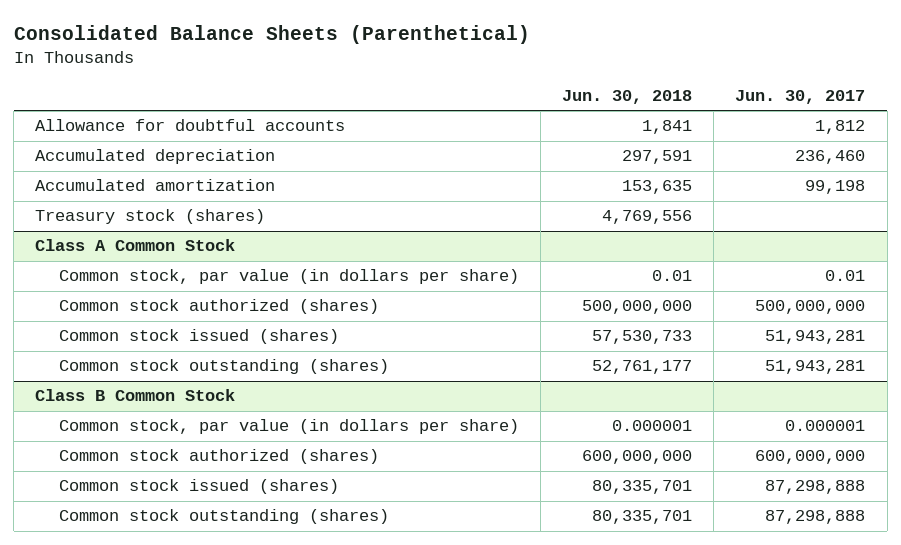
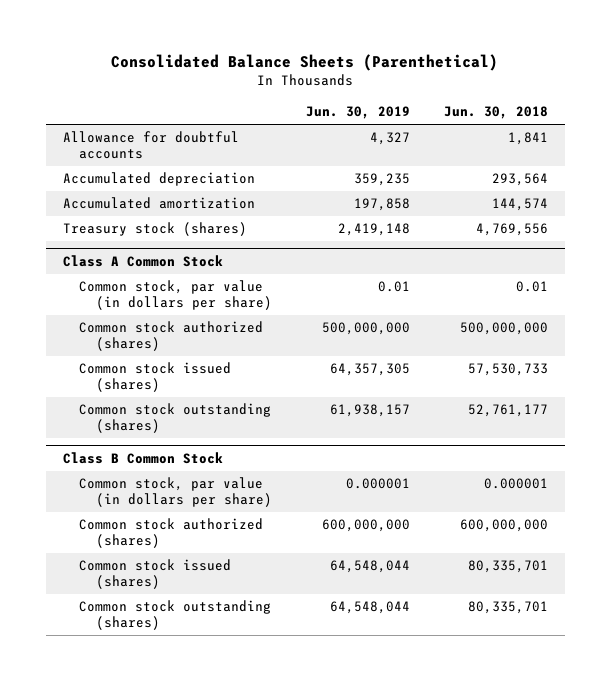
- | Jun. 30, 2018 | Jun. 30, 2017
+ | Jun. 30, 2019 | Jun. 30, 2018
- Accumulated depreciation | 297,591 | 236,460
- Accumulated amortization | 153,635 | 99,198
+ Accumulated depreciation | 359,235 | 293,564
+ Accumulated amortization | 197,858 | 144,574

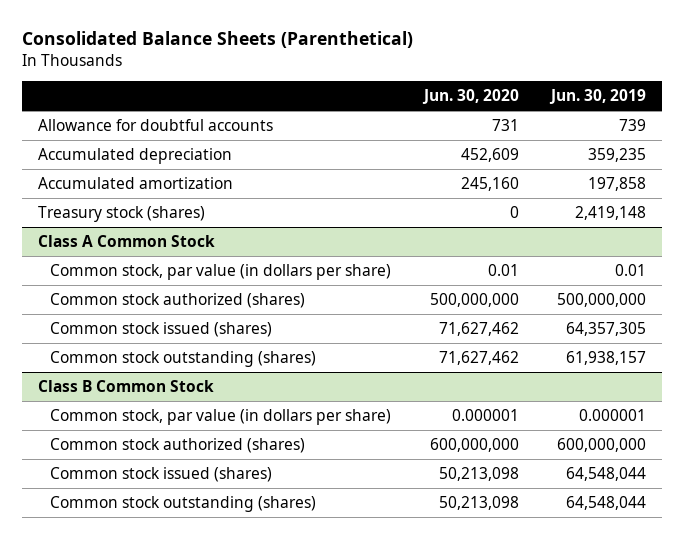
- | Jun. 30, 2019 | Jun. 30, 2018
+ | Jun. 30, 2020 | Jun. 30, 2019
- Allowance for doubtful accounts | 4,327 | 1,841
+ Allowance for doubtful accounts | 731 | 739

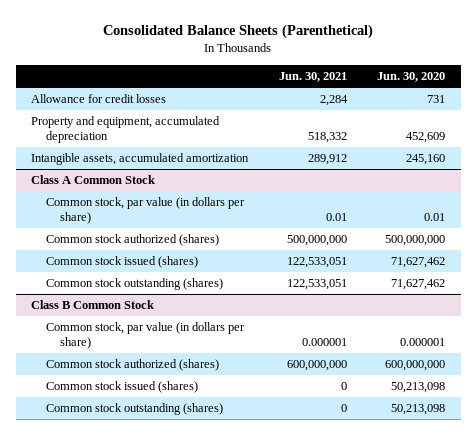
- | Jun. 30, 2020 | Jun. 30, 2019
+ | Jun. 30, 2021 | Jun. 30, 2020
- Allowance for doubtful accounts | 731 | 739
- Accumulated depreciation | 452,609 | 359,235
- Accumulated amortization | 245,160 | 197,858
- Treasury stock (shares) | 0 | 2,419,148
+ Allowance for credit losses | 2,284 | 731
+ Property and equipment, accumulated depreciation | 518,332 | 452,609
+ Intangible assets, accumulated amortization | 289,912 | 245,160

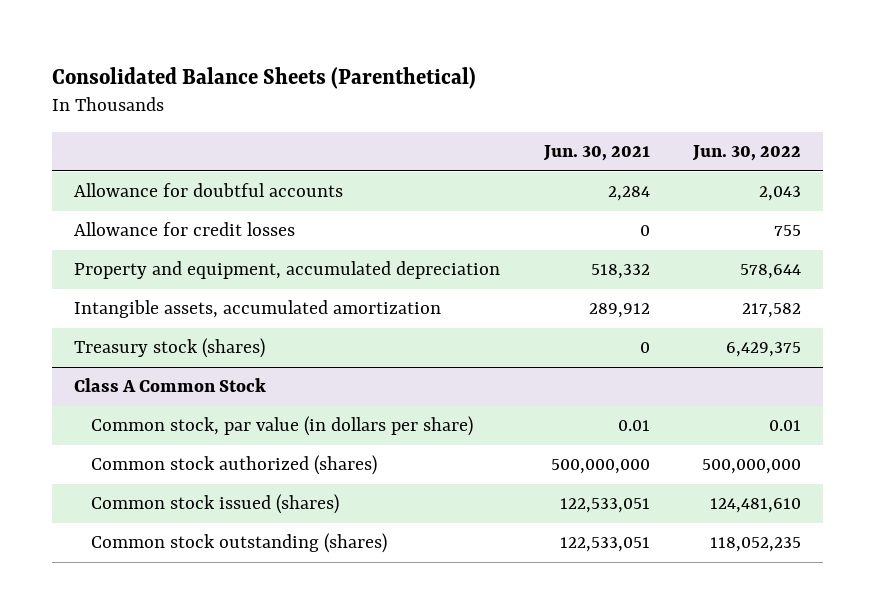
- | Jun. 30, 2021 | Jun. 30, 2020
+ | Jun. 30, 2021 | Jun. 30, 2022
- Allowance for credit losses | 2,284 | 731
+ Allowance for doubtful accounts | 2,284 | 2,043
+ Allowance for credit losses | 0 | 755
+ Treasury stock (shares) | 0 | 6,429,375
- Class B Common Stock
- Common stock, par value (in dollars per share) | 0.000001 | 0.000001
- Common stock authorized (shares) | 600,000,000 | 600,000,000
- Common stock issued (shares) | 0 | 50,213,098
- Common stock outstanding (shares) | 0 | 50,213,098

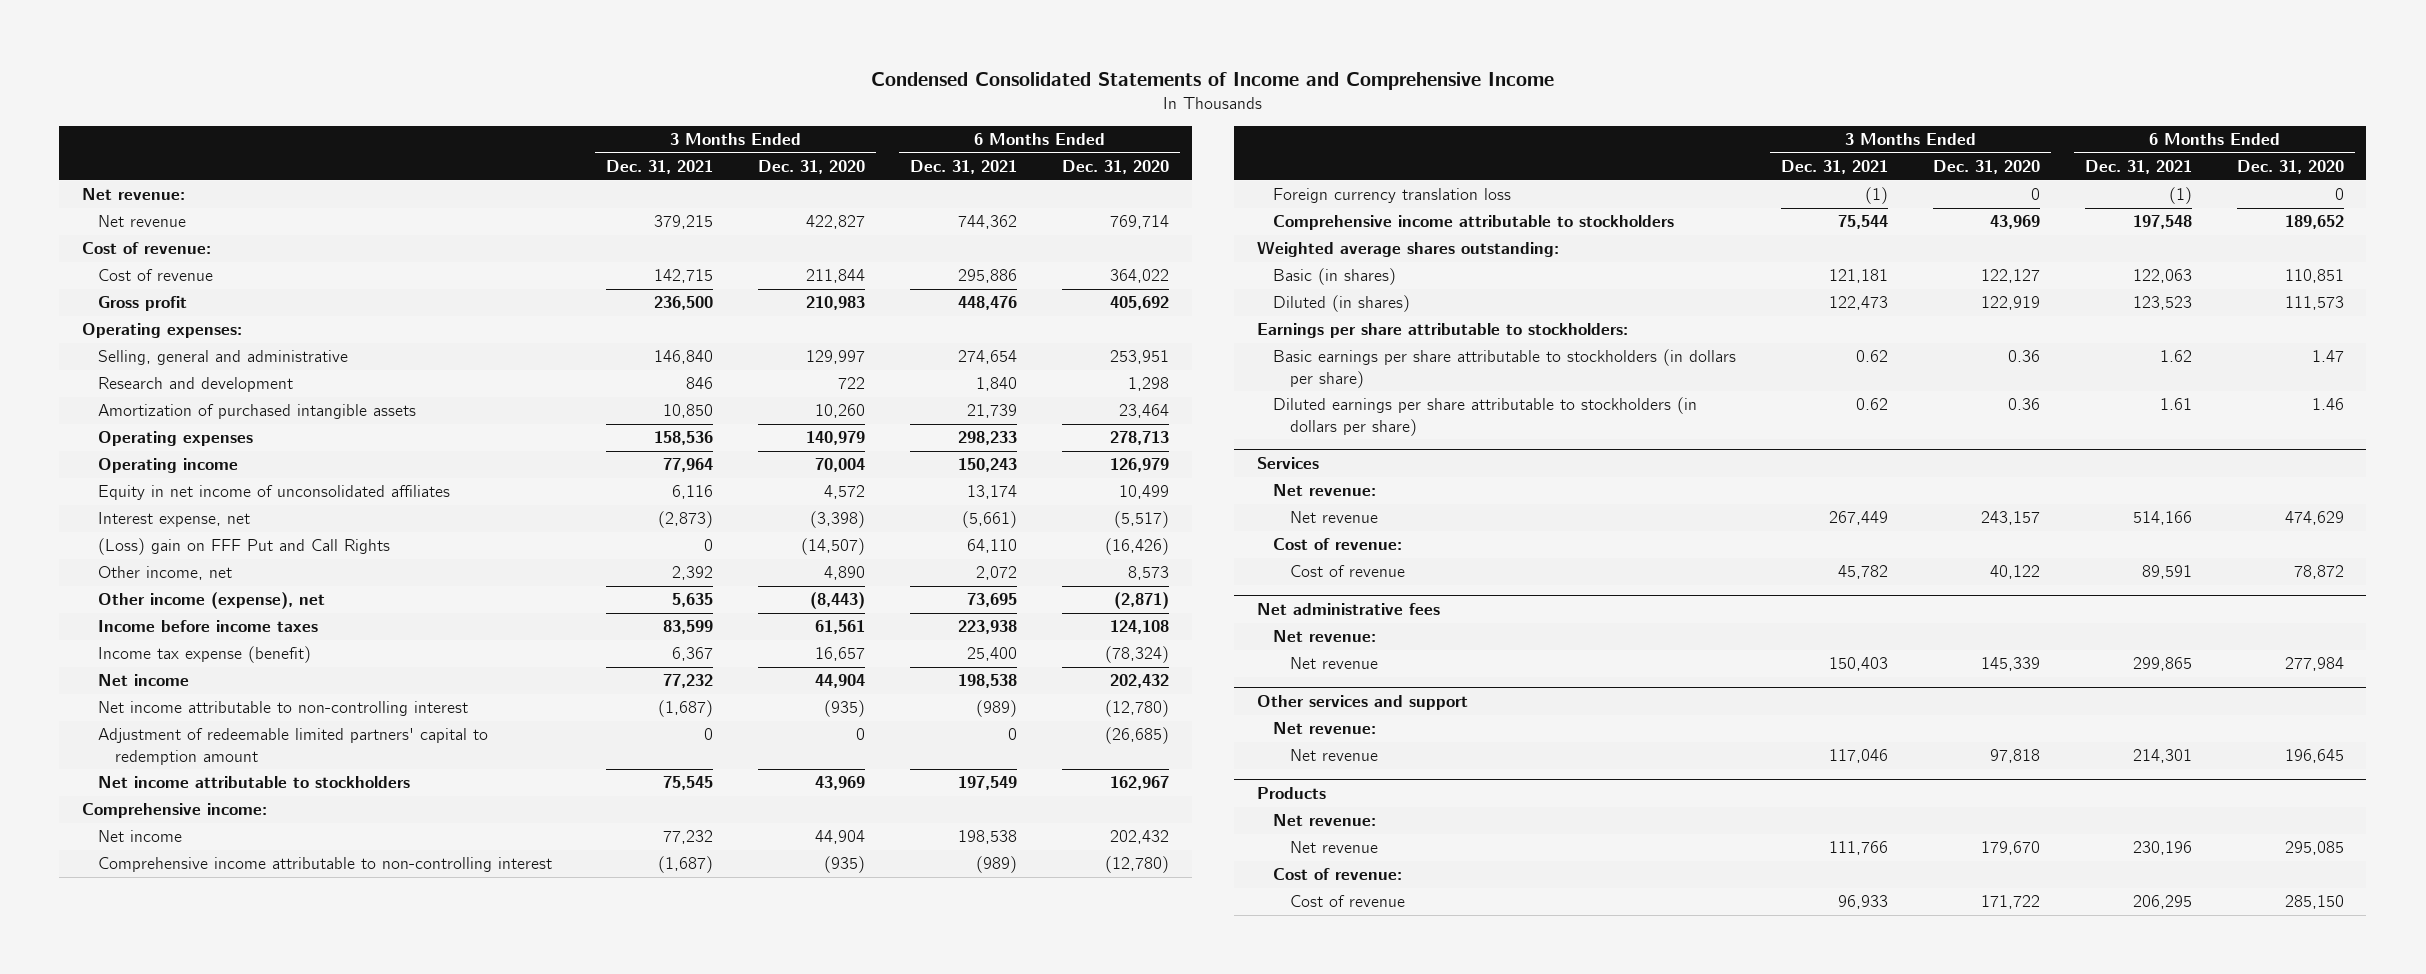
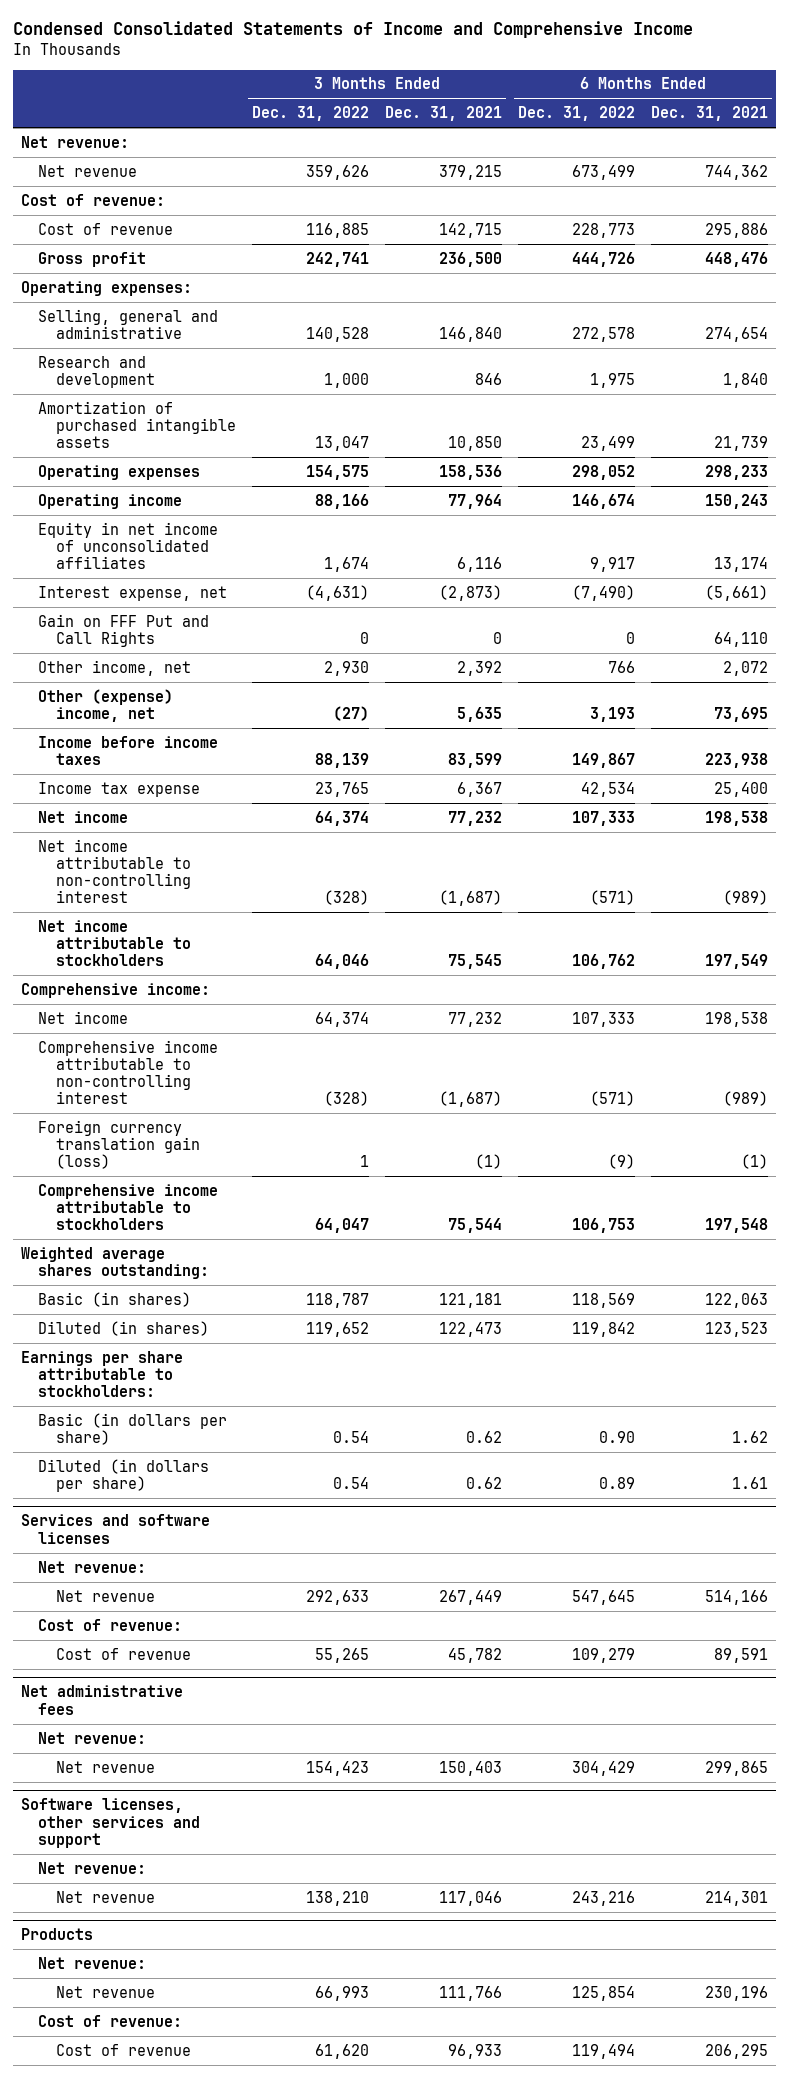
- | 3 Months Ended Dec. 31, 2021 | 3 Months Ended Dec. 31, 2020 | 6 Months Ended Dec. 31, 2021 | 6 Months Ended Dec. 31, 2020
+ | 3 Months Ended Dec. 31, 2022 | 3 Months Ended Dec. 31, 2021 | 6 Months Ended Dec. 31, 2022 | 6 Months Ended Dec. 31, 2021
- (Loss) gain on FFF Put and Call Rights | 0 | (14,507) | 64,110 | (16,426)
+ Gain on FFF Put and Call Rights | 0 | 0 | 0 | 64,110
- Other income (expense), net | 5,635 | (8,443) | 73,695 | (2,871)
+ Other (expense) income, net | (27) | 5,635 | 3,193 | 73,695
- Income tax expense (benefit) | 6,367 | 16,657 | 25,400 | (78,324)
+ Income tax expense | 23,765 | 6,367 | 42,534 | 25,400
- Adjustment of redeemable limited partners' capital to redemption amount | 0 | 0 | 0 | (26,685)
- Foreign currency translation loss | (1) | 0 | (1) | 0
+ Foreign currency translation gain (loss) | 1 | (1) | (9) | (1)
- Basic earnings per share attributable to stockholders (in dollars per share) | 0.62 | 0.36 | 1.62 | 1.47
- Diluted earnings per share attributable to stockholders (in dollars per share) | 0.62 | 0.36 | 1.61 | 1.46
- Services
+ Basic (in dollars per share) | 0.54 | 0.62 | 0.90 | 1.62
+ Diluted (in dollars per share) | 0.54 | 0.62 | 0.89 | 1.61
+ Services and software licenses
- Other services and support
+ Software licenses, other services and support

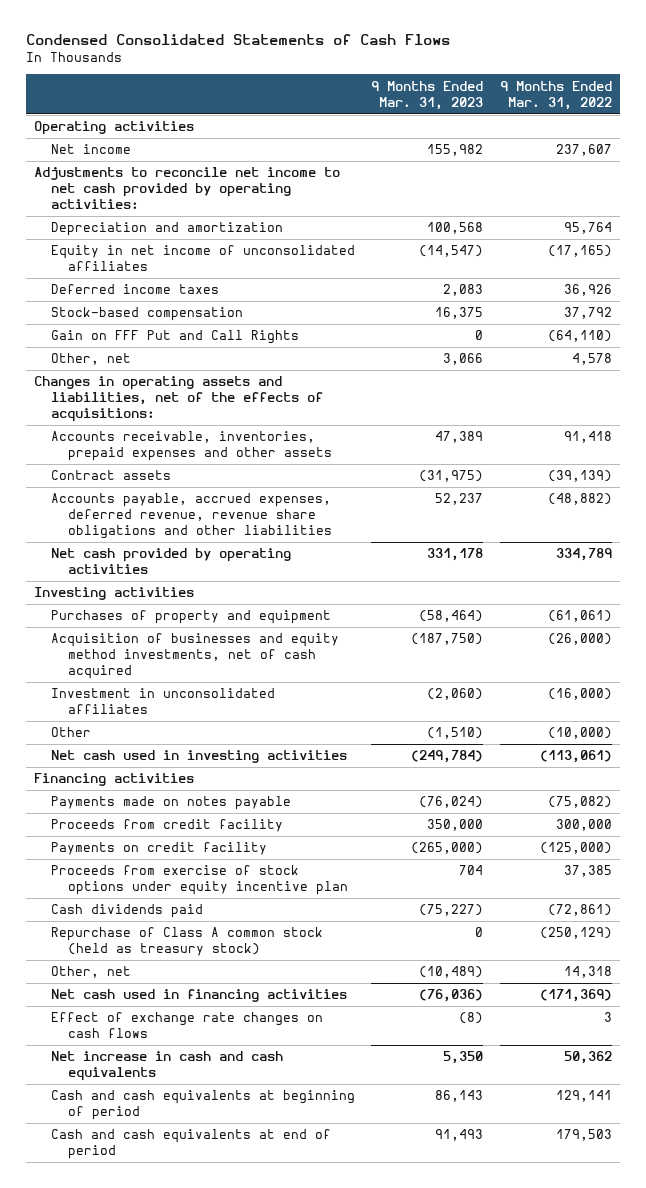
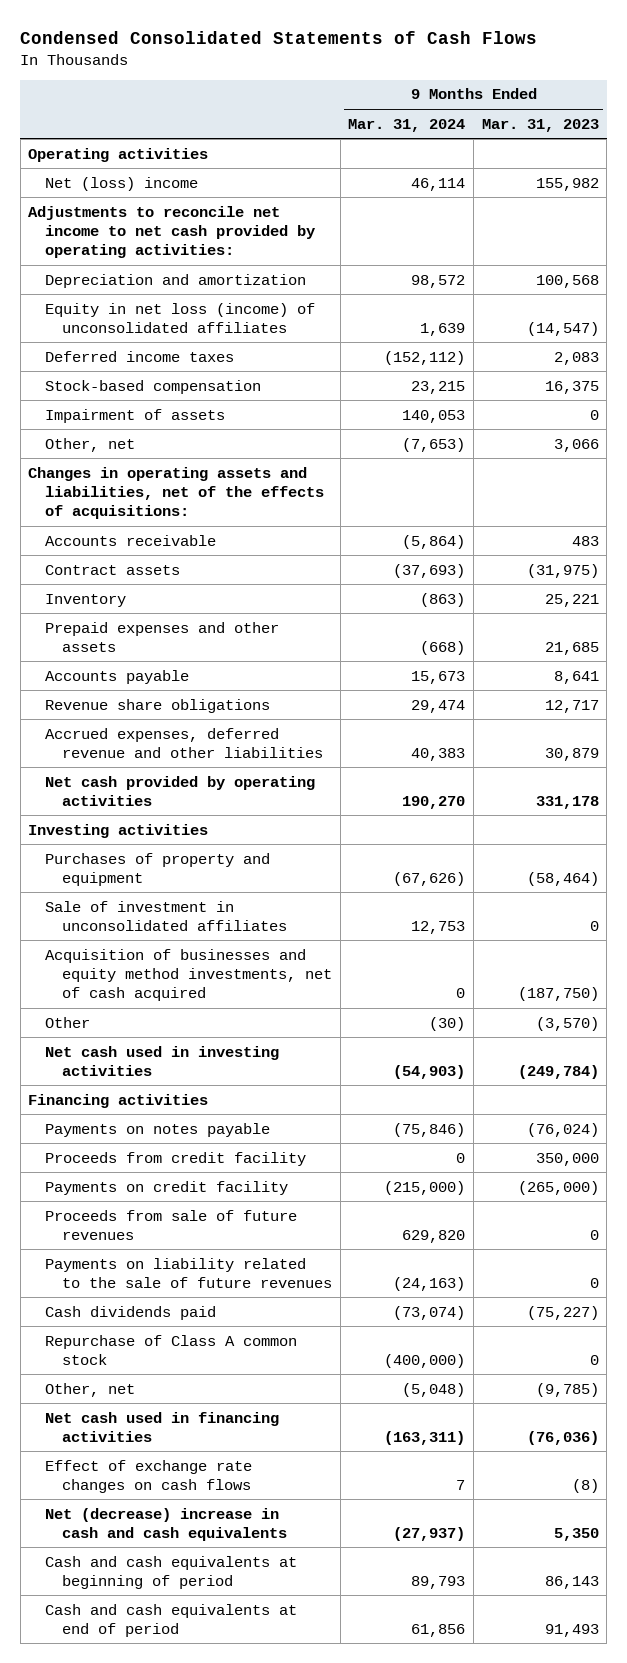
- | 9 Months Ended Mar. 31, 2023 | 9 Months Ended Mar. 31, 2022
+ | 9 Months Ended Mar. 31, 2024 | 9 Months Ended Mar. 31, 2023
- Net income | 155,982 | 237,607
+ Net (loss) income | 46,114 | 155,982
- Equity in net income of unconsolidated affiliates | (14,547) | (17,165)
+ Equity in net loss (income) of unconsolidated affiliates | 1,639 | (14,547)
- Gain on FFF Put and Call Rights | 0 | (64,110)
+ Impairment of assets | 140,053 | 0
- Accounts receivable, inventories, prepaid expenses and other assets | 47,389 | 91,418
+ Accounts receivable | (5,864) | 483
- Accounts payable, accrued expenses, deferred revenue, revenue share obligations and other liabilities | 52,237 | (48,882)
+ Inventory | (863) | 25,221
+ Prepaid expenses and other assets | (668) | 21,685
+ Accounts payable | 15,673 | 8,641
+ Revenue share obligations | 29,474 | 12,717
+ Accrued expenses, deferred revenue and other liabilities | 40,383 | 30,879
+ Sale of investment in unconsolidated affiliates | 12,753 | 0
- Investment in unconsolidated affiliates | (2,060) | (16,000)
- Other | (1,510) | (10,000)
+ Other | (30) | (3,570)
- Payments made on notes payable | (76,024) | (75,082)
+ Payments on notes payable | (75,846) | (76,024)
- Proceeds from exercise of stock options under equity incentive plan | 704 | 37,385
+ Proceeds from sale of future revenues | 629,820 | 0
+ Payments on liability related to the sale of future revenues | (24,163) | 0
- Repurchase of Class A common stock (held as treasury stock) | 0 | (250,129)
- Other, net | (10,489) | 14,318
+ Repurchase of Class A common stock | (400,000) | 0
+ Other, net | (5,048) | (9,785)
- Net increase in cash and cash equivalents | 5,350 | 50,362
+ Net (decrease) increase in cash and cash equivalents | (27,937) | 5,350

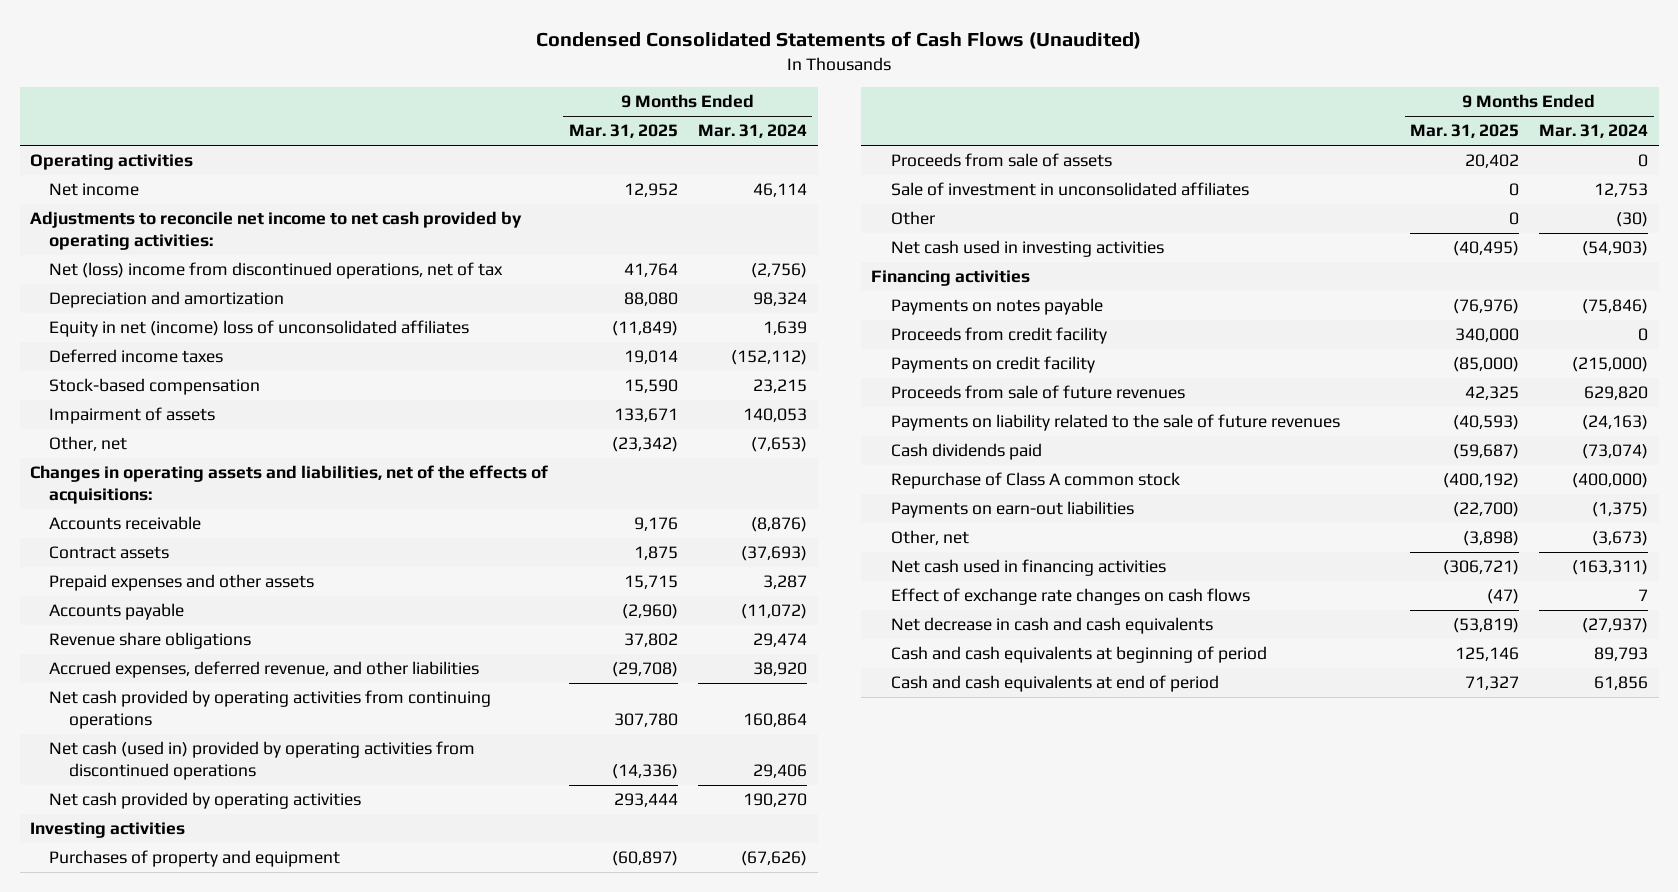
- Condensed Consolidated Statements of Cash Flows
+ Condensed Consolidated Statements of Cash Flows (Unaudited)
- | 9 Months Ended Mar. 31, 2024 | 9 Months Ended Mar. 31, 2023
+ | 9 Months Ended Mar. 31, 2025 | 9 Months Ended Mar. 31, 2024
- Net (loss) income | 46,114 | 155,982
+ Net income | 12,952 | 46,114
- Depreciation and amortization | 98,572 | 100,568
- Equity in net loss (income) of unconsolidated affiliates | 1,639 | (14,547)
+ Net (loss) income from discontinued operations, net of tax | 41,764 | (2,756)
+ Depreciation and amortization | 88,080 | 98,324
+ Equity in net (income) loss of unconsolidated affiliates | (11,849) | 1,639
- Accounts receivable | (5,864) | 483
+ Accounts receivable | 9,176 | (8,876)
- Inventory | (863) | 25,221
- Prepaid expenses and other assets | (668) | 21,685
- Accounts payable | 15,673 | 8,641
+ Prepaid expenses and other assets | 15,715 | 3,287
+ Accounts payable | (2,960) | (11,072)
- Accrued expenses, deferred revenue and other liabilities | 40,383 | 30,879
+ Accrued expenses, deferred revenue, and other liabilities | (29,708) | 38,920
+ Net cash provided by operating activities from continuing operations | 307,780 | 160,864
+ Net cash (used in) provided by operating activities from discontinued operations | (14,336) | 29,406
+ Proceeds from sale of assets | 20,402 | 0
- Acquisition of businesses and equity method investments, net of cash acquired | 0 | (187,750)
- Other, net | (5,048) | (9,785)
+ Payments on earn-out liabilities | (22,700) | (1,375)
+ Other, net | (3,898) | (3,673)
- Net (decrease) increase in cash and cash equivalents | (27,937) | 5,350
+ Net decrease in cash and cash equivalents | (53,819) | (27,937)

